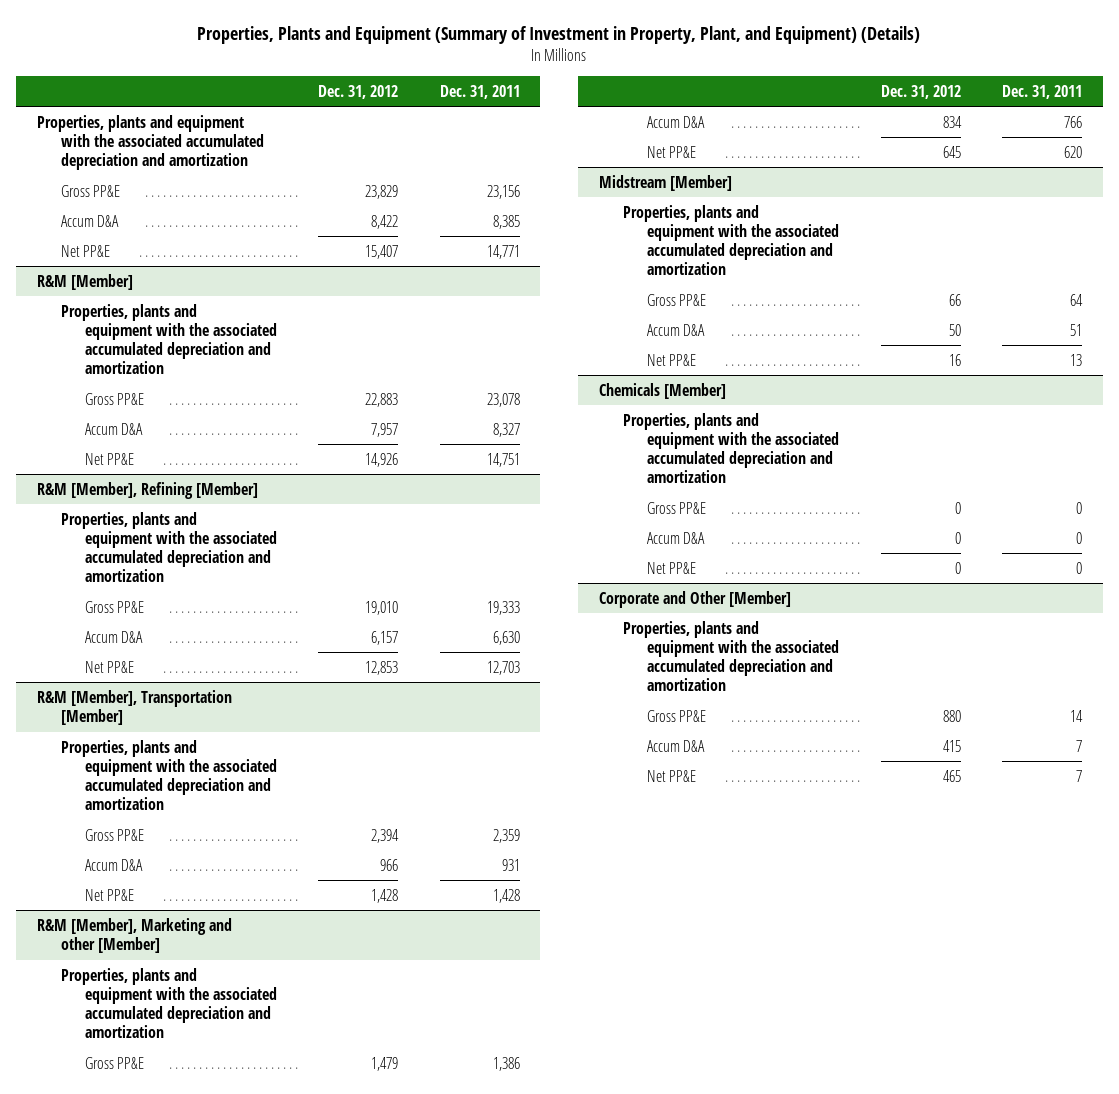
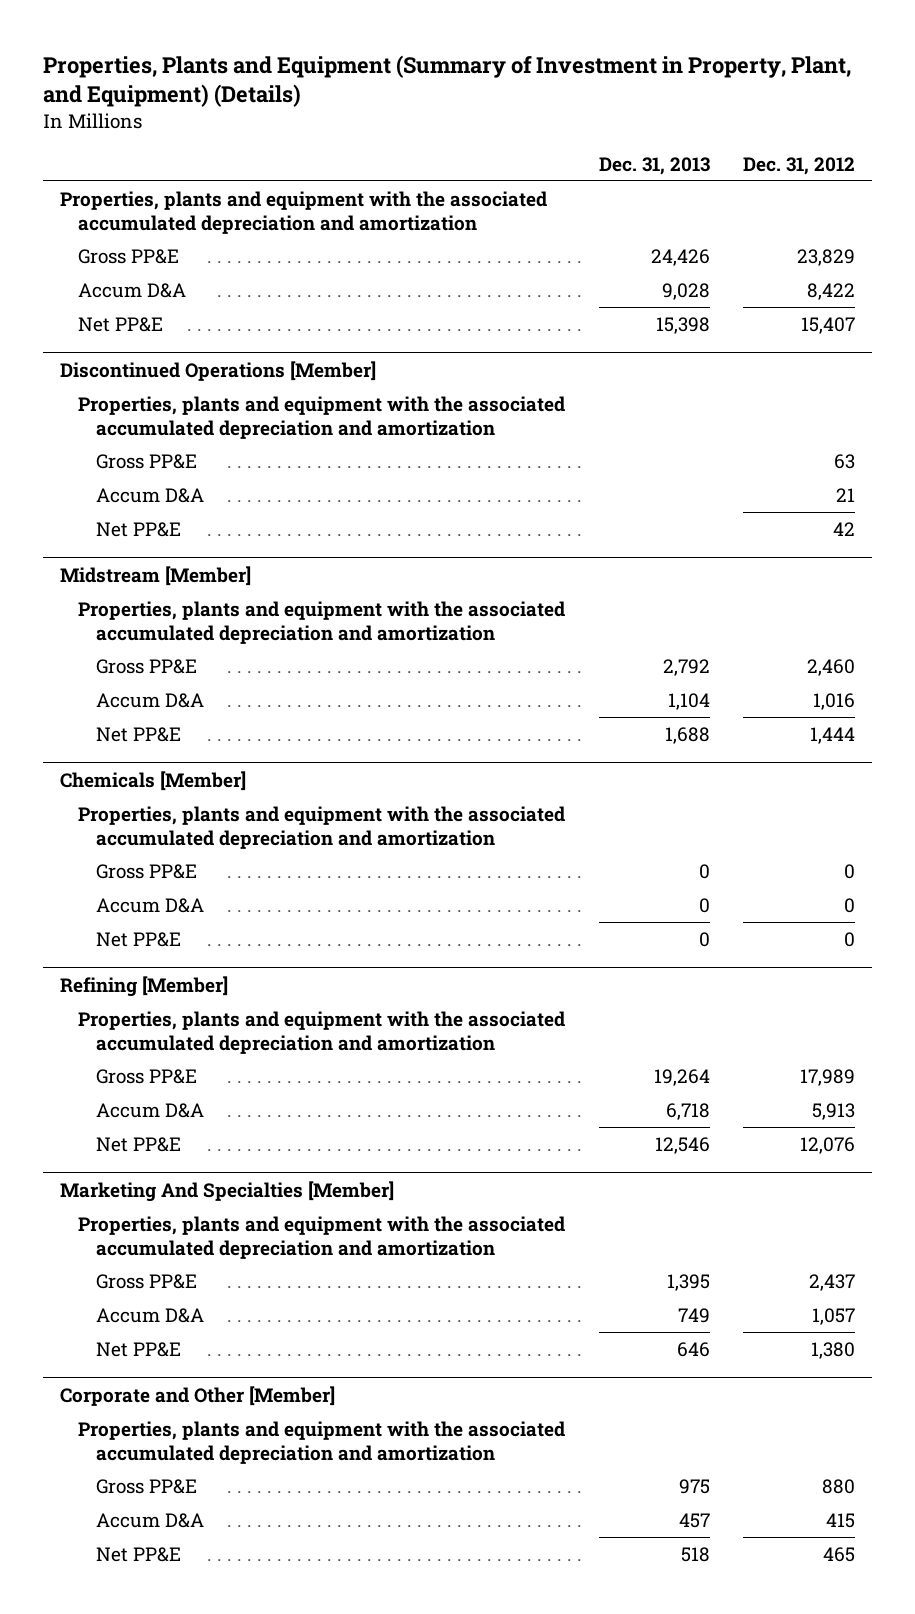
- | Dec. 31, 2012 | Dec. 31, 2011
+ | Dec. 31, 2013 | Dec. 31, 2012
- R&M [Member]
- Properties, plants and equipment with the associated accumulated depreciation and amortization
- Gross PP&E | 22,883 | 23,078
- Accum D&A | 7,957 | 8,327
- Net PP&E | 14,926 | 14,751
- R&M [Member], Refining [Member]
- Properties, plants and equipment with the associated accumulated depreciation and amortization
- Gross PP&E | 19,010 | 19,333
- Accum D&A | 6,157 | 6,630
- Net PP&E | 12,853 | 12,703
- R&M [Member], Transportation [Member]
- Properties, plants and equipment with the associated accumulated depreciation and amortization
- Gross PP&E | 2,394 | 2,359
- Accum D&A | 966 | 931
- Net PP&E | 1,428 | 1,428
- R&M [Member], Marketing and other [Member]
+ Discontinued Operations [Member]
- Gross PP&E | 1,479 | 1,386
- Accum D&A | 834 | 766
- Net PP&E | 645 | 620
+ Gross PP&E | | 63
+ Accum D&A | | 21
+ Net PP&E | | 42
@ Midstream [Member]
- Gross PP&E | 66 | 64
- Accum D&A | 50 | 51
- Net PP&E | 16 | 13
+ Gross PP&E | 2,792 | 2,460
+ Accum D&A | 1,104 | 1,016
+ Net PP&E | 1,688 | 1,444
+ Refining [Member]
+ Properties, plants and equipment with the associated accumulated depreciation and amortization
+ Gross PP&E | 19,264 | 17,989
+ Accum D&A | 6,718 | 5,913
+ Net PP&E | 12,546 | 12,076
+ Marketing And Specialties [Member]
+ Properties, plants and equipment with the associated accumulated depreciation and amortization
+ Gross PP&E | 1,395 | 2,437
+ Accum D&A | 749 | 1,057
+ Net PP&E | 646 | 1,380

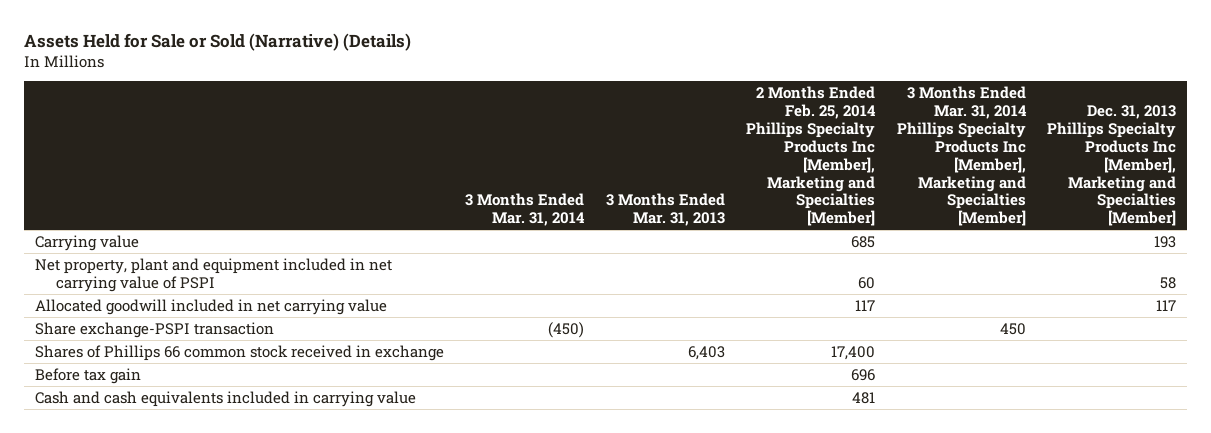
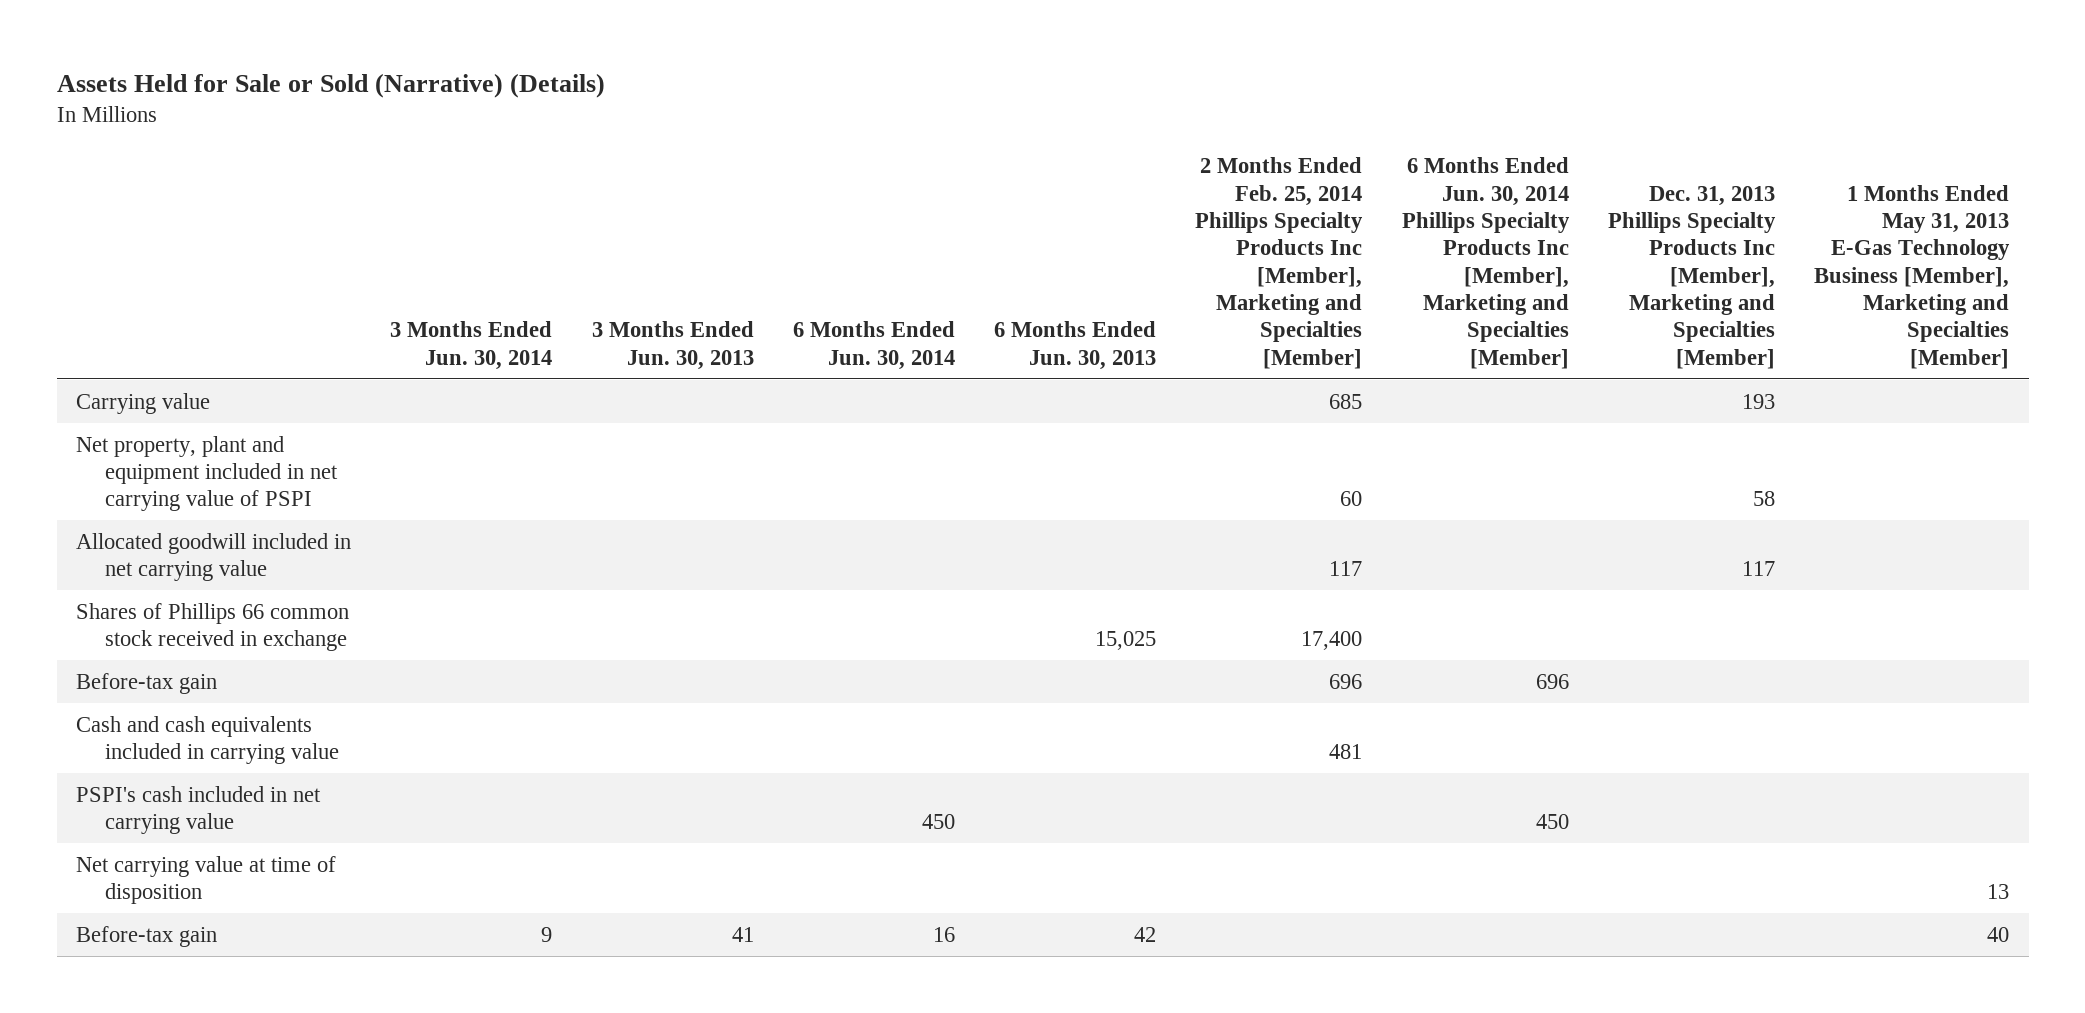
- | 3 Months Ended Mar. 31, 2014 | 3 Months Ended Mar. 31, 2013 | 2 Months Ended Feb. 25, 2014 Phillips Specialty Products Inc [Member], Marketing and Specialties [Member] | 3 Months Ended Mar. 31, 2014 Phillips Specialty Products Inc [Member], Marketing and Specialties [Member] | Dec. 31, 2013 Phillips Specialty Products Inc [Member], Marketing and Specialties [Member]
+ | 3 Months Ended Jun. 30, 2014 | 3 Months Ended Jun. 30, 2013 | 6 Months Ended Jun. 30, 2014 | 6 Months Ended Jun. 30, 2013 | 2 Months Ended Feb. 25, 2014 Phillips Specialty Products Inc [Member], Marketing and Specialties [Member] | 6 Months Ended Jun. 30, 2014 Phillips Specialty Products Inc [Member], Marketing and Specialties [Member] | Dec. 31, 2013 Phillips Specialty Products Inc [Member], Marketing and Specialties [Member] | 1 Months Ended May 31, 2013 E-Gas Technology Business [Member], Marketing and Specialties [Member]
- Share exchange-PSPI transaction | (450) | | | 450 |
- Before tax gain | | | 696 | |
+ Before-tax gain | | | | | 696 | 696 | |
+ PSPI's cash included in net carrying value | | | 450 | | | 450 | |
+ Net carrying value at time of disposition | | | | | | | | 13
+ Before-tax gain | 9 | 41 | 16 | 42 | | | | 40

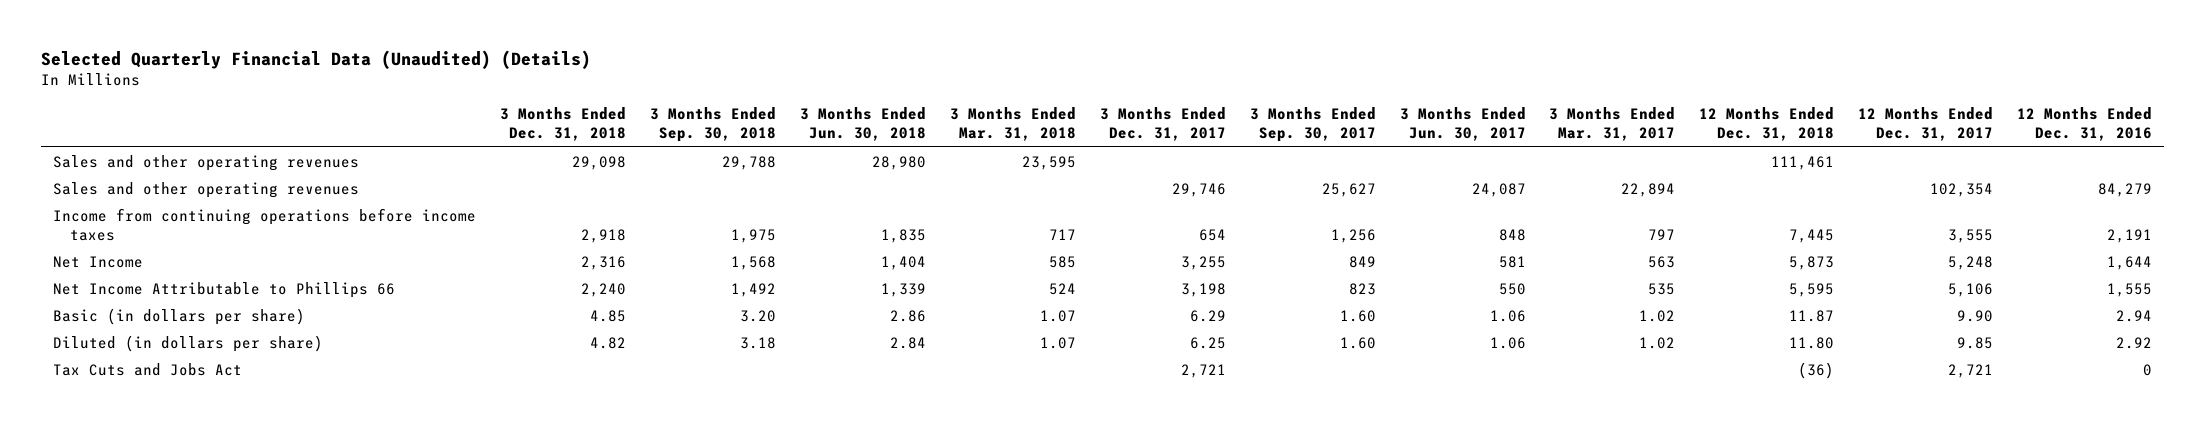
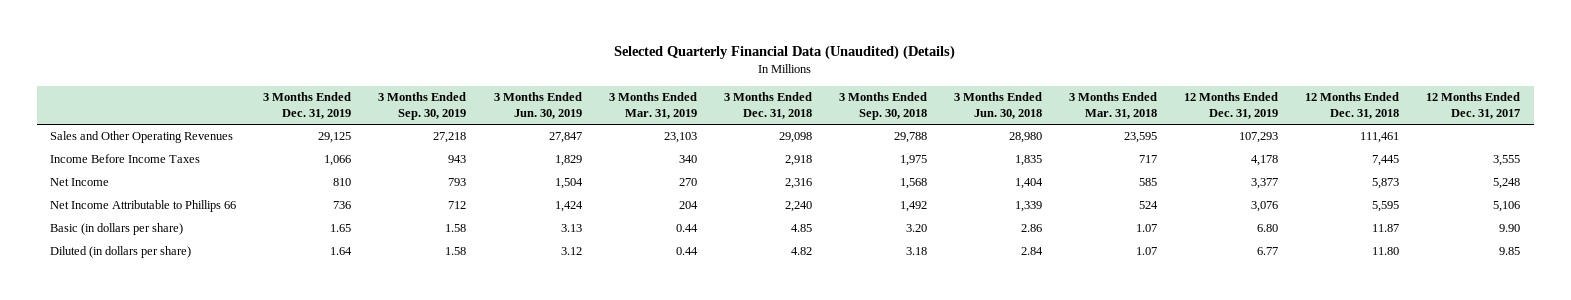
- | 3 Months Ended Dec. 31, 2018 | 3 Months Ended Sep. 30, 2018 | 3 Months Ended Jun. 30, 2018 | 3 Months Ended Mar. 31, 2018 | 3 Months Ended Dec. 31, 2017 | 3 Months Ended Sep. 30, 2017 | 3 Months Ended Jun. 30, 2017 | 3 Months Ended Mar. 31, 2017 | 12 Months Ended Dec. 31, 2018 | 12 Months Ended Dec. 31, 2017 | 12 Months Ended Dec. 31, 2016
+ | 3 Months Ended Dec. 31, 2019 | 3 Months Ended Sep. 30, 2019 | 3 Months Ended Jun. 30, 2019 | 3 Months Ended Mar. 31, 2019 | 3 Months Ended Dec. 31, 2018 | 3 Months Ended Sep. 30, 2018 | 3 Months Ended Jun. 30, 2018 | 3 Months Ended Mar. 31, 2018 | 12 Months Ended Dec. 31, 2019 | 12 Months Ended Dec. 31, 2018 | 12 Months Ended Dec. 31, 2017
- Sales and other operating revenues | 29,098 | 29,788 | 28,980 | 23,595 | | | | | 111,461 | |
- Sales and other operating revenues | | | | | 29,746 | 25,627 | 24,087 | 22,894 | | 102,354 | 84,279
- Income from continuing operations before income taxes | 2,918 | 1,975 | 1,835 | 717 | 654 | 1,256 | 848 | 797 | 7,445 | 3,555 | 2,191
+ Sales and Other Operating Revenues | 29,125 | 27,218 | 27,847 | 23,103 | 29,098 | 29,788 | 28,980 | 23,595 | 107,293 | 111,461 |
+ Income Before Income Taxes | 1,066 | 943 | 1,829 | 340 | 2,918 | 1,975 | 1,835 | 717 | 4,178 | 7,445 | 3,555
- Tax Cuts and Jobs Act | | | | | 2,721 | | | | (36) | 2,721 | 0

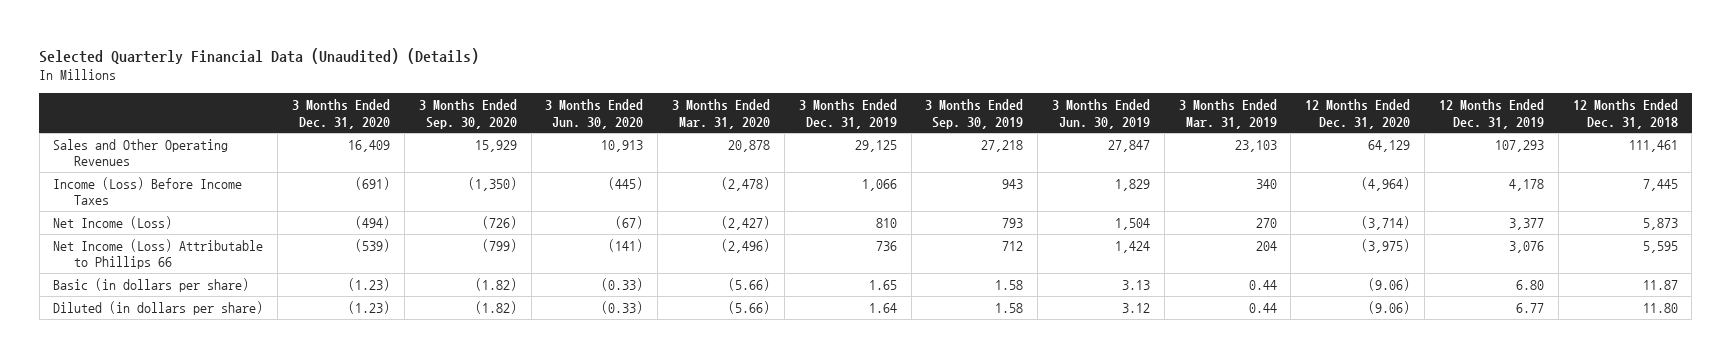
- | 3 Months Ended Dec. 31, 2019 | 3 Months Ended Sep. 30, 2019 | 3 Months Ended Jun. 30, 2019 | 3 Months Ended Mar. 31, 2019 | 3 Months Ended Dec. 31, 2018 | 3 Months Ended Sep. 30, 2018 | 3 Months Ended Jun. 30, 2018 | 3 Months Ended Mar. 31, 2018 | 12 Months Ended Dec. 31, 2019 | 12 Months Ended Dec. 31, 2018 | 12 Months Ended Dec. 31, 2017
+ | 3 Months Ended Dec. 31, 2020 | 3 Months Ended Sep. 30, 2020 | 3 Months Ended Jun. 30, 2020 | 3 Months Ended Mar. 31, 2020 | 3 Months Ended Dec. 31, 2019 | 3 Months Ended Sep. 30, 2019 | 3 Months Ended Jun. 30, 2019 | 3 Months Ended Mar. 31, 2019 | 12 Months Ended Dec. 31, 2020 | 12 Months Ended Dec. 31, 2019 | 12 Months Ended Dec. 31, 2018
- Income Before Income Taxes | 1,066 | 943 | 1,829 | 340 | 2,918 | 1,975 | 1,835 | 717 | 4,178 | 7,445 | 3,555
- Net Income | 810 | 793 | 1,504 | 270 | 2,316 | 1,568 | 1,404 | 585 | 3,377 | 5,873 | 5,248
- Net Income Attributable to Phillips 66 | 736 | 712 | 1,424 | 204 | 2,240 | 1,492 | 1,339 | 524 | 3,076 | 5,595 | 5,106
+ Income (Loss) Before Income Taxes | (691) | (1,350) | (445) | (2,478) | 1,066 | 943 | 1,829 | 340 | (4,964) | 4,178 | 7,445
+ Net Income (Loss) | (494) | (726) | (67) | (2,427) | 810 | 793 | 1,504 | 270 | (3,714) | 3,377 | 5,873
+ Net Income (Loss) Attributable to Phillips 66 | (539) | (799) | (141) | (2,496) | 736 | 712 | 1,424 | 204 | (3,975) | 3,076 | 5,595

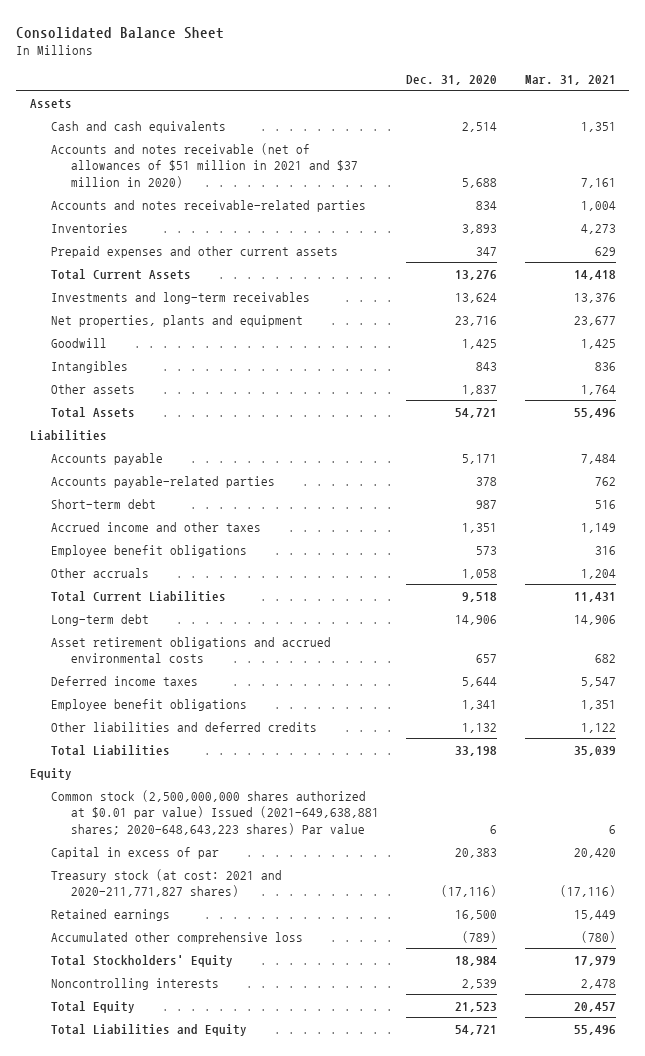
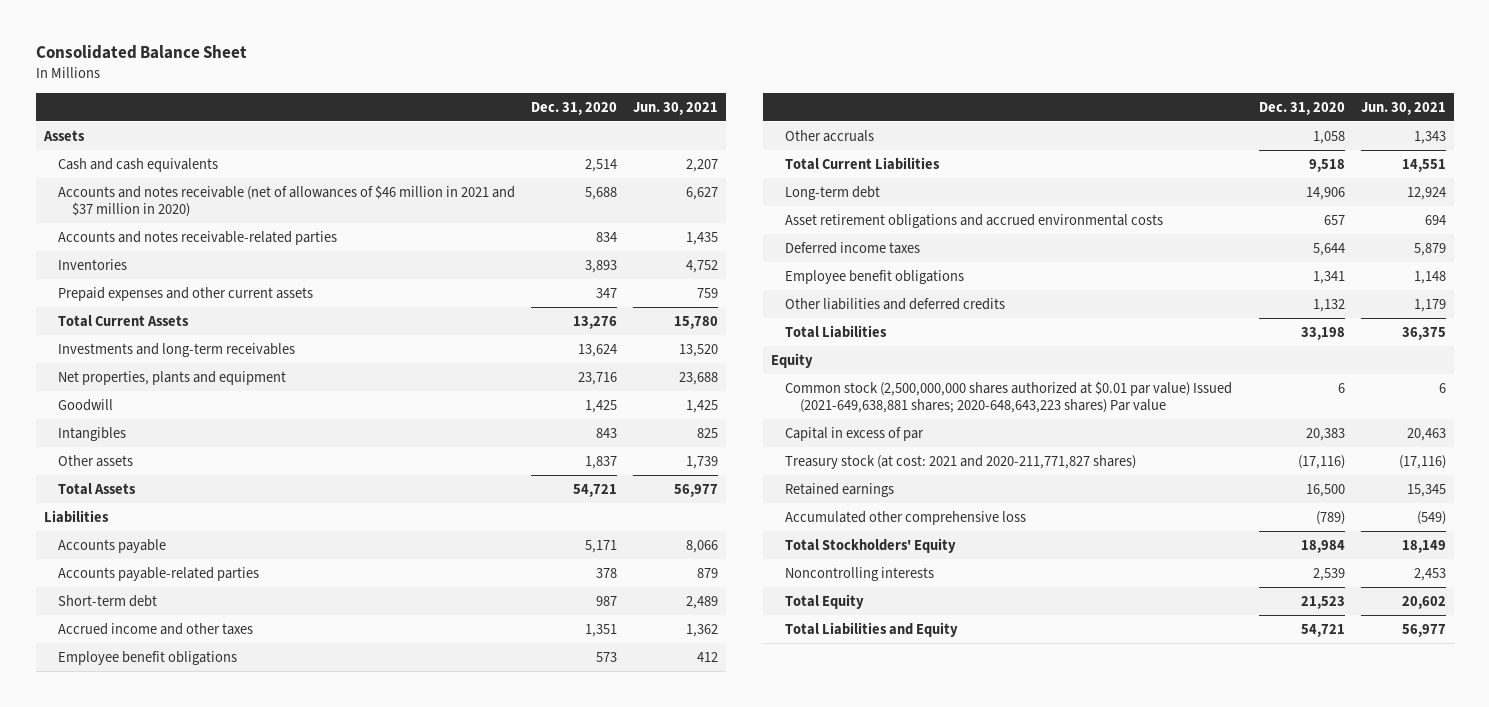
- | Dec. 31, 2020 | Mar. 31, 2021
+ | Dec. 31, 2020 | Jun. 30, 2021
- Accounts and notes receivable (net of allowances of $51 million in 2021 and $37 million in 2020) | 5,688 | 7,161
+ Accounts and notes receivable (net of allowances of $46 million in 2021 and $37 million in 2020) | 5,688 | 6,627

